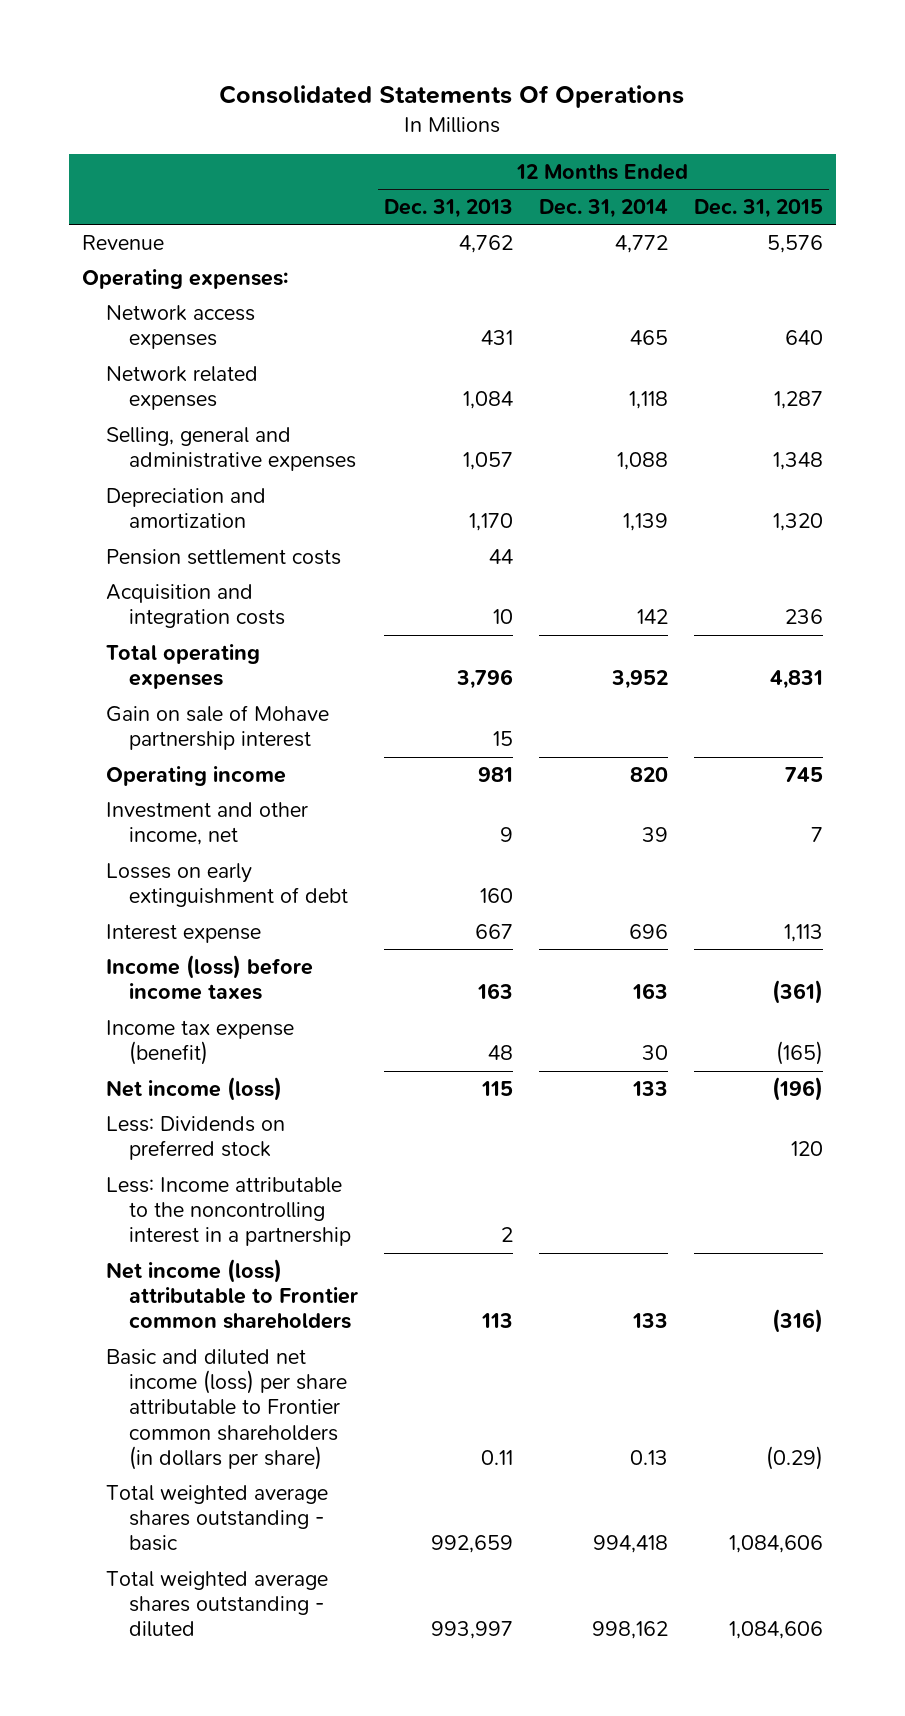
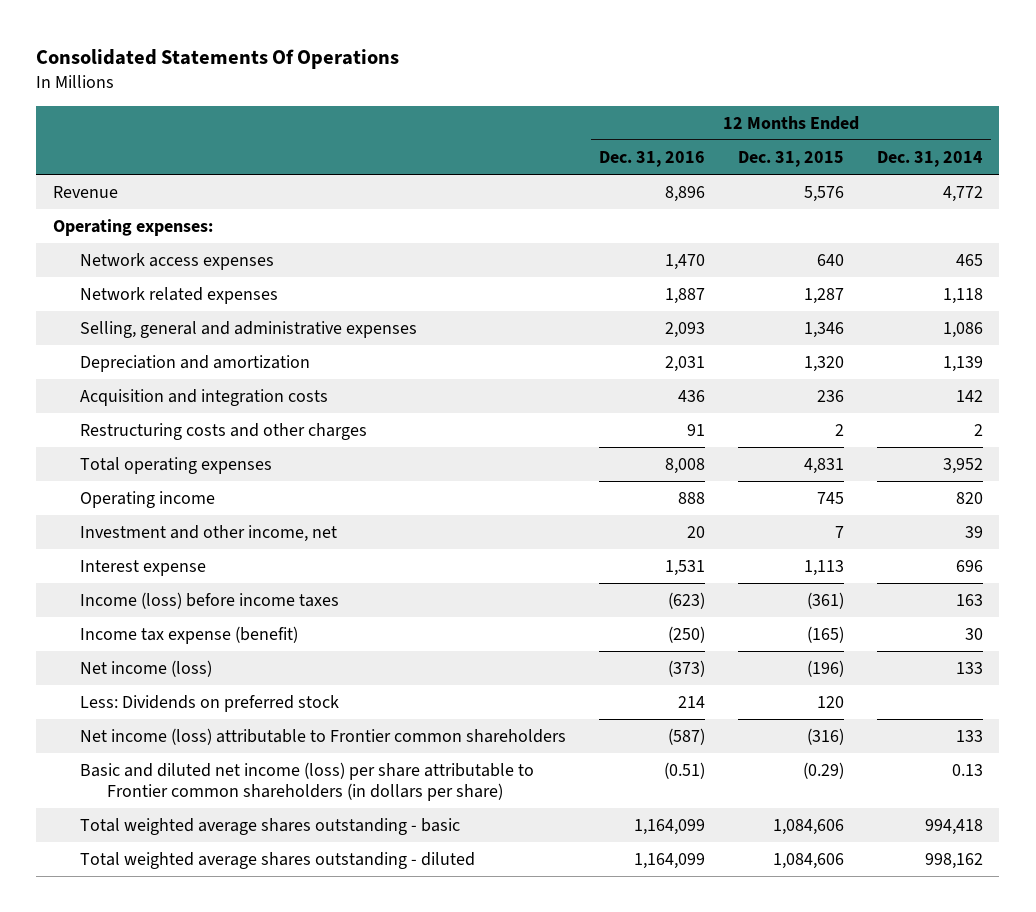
- | 12 Months Ended Dec. 31, 2013 | 12 Months Ended Dec. 31, 2014 | 12 Months Ended Dec. 31, 2015
+ | 12 Months Ended Dec. 31, 2016 | 12 Months Ended Dec. 31, 2015 | 12 Months Ended Dec. 31, 2014
- Selling, general and administrative expenses | 1,057 | 1,088 | 1,348
+ Selling, general and administrative expenses | 2,093 | 1,346 | 1,086
- Pension settlement costs | 44 | |
+ Restructuring costs and other charges | 91 | 2 | 2
- Gain on sale of Mohave partnership interest | 15 | |
- Losses on early extinguishment of debt | 160 | |
- Less: Income attributable to the noncontrolling interest in a partnership | 2 | |

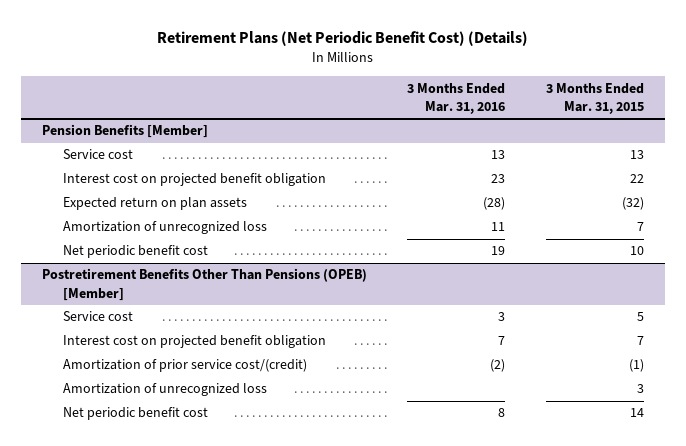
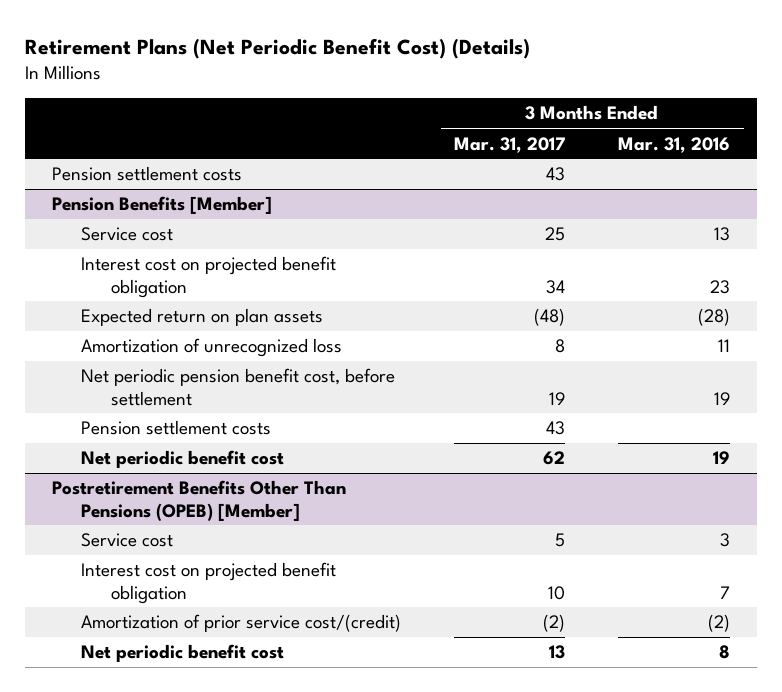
- | 3 Months Ended Mar. 31, 2016 | 3 Months Ended Mar. 31, 2015
+ | 3 Months Ended Mar. 31, 2017 | 3 Months Ended Mar. 31, 2016
+ Pension settlement costs | 43 |
@ Pension Benefits [Member]
+ Net periodic pension benefit cost, before settlement | 19 | 19
+ Pension settlement costs | 43 |
@ Postretirement Benefits Other Than Pensions (OPEB) [Member]
- Amortization of unrecognized loss | | 3

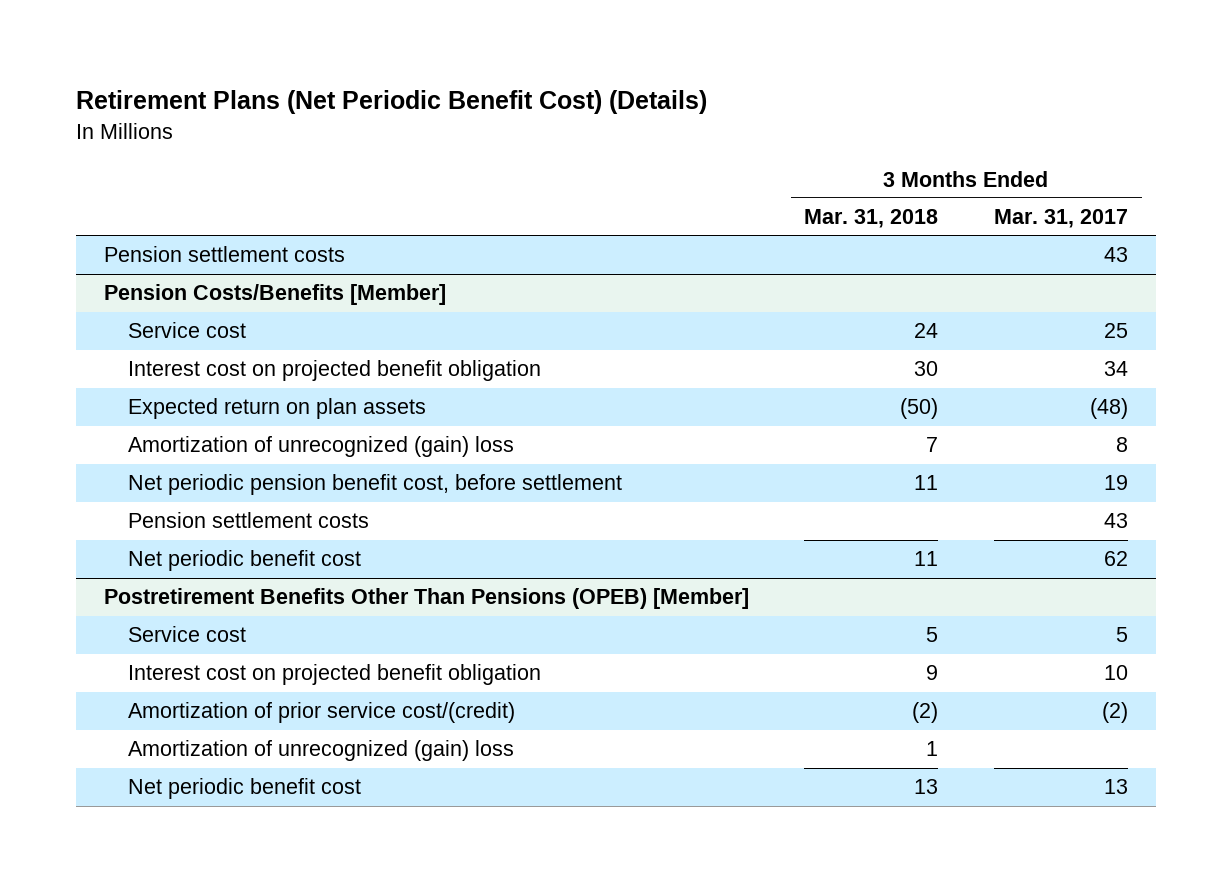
- | 3 Months Ended Mar. 31, 2017 | 3 Months Ended Mar. 31, 2016
+ | 3 Months Ended Mar. 31, 2018 | 3 Months Ended Mar. 31, 2017
- Pension Benefits [Member]
+ Pension Costs/Benefits [Member]
- Amortization of unrecognized loss | 8 | 11
+ Amortization of unrecognized (gain) loss | 7 | 8
@ Postretirement Benefits Other Than Pensions (OPEB) [Member]
+ Amortization of unrecognized (gain) loss | 1 |

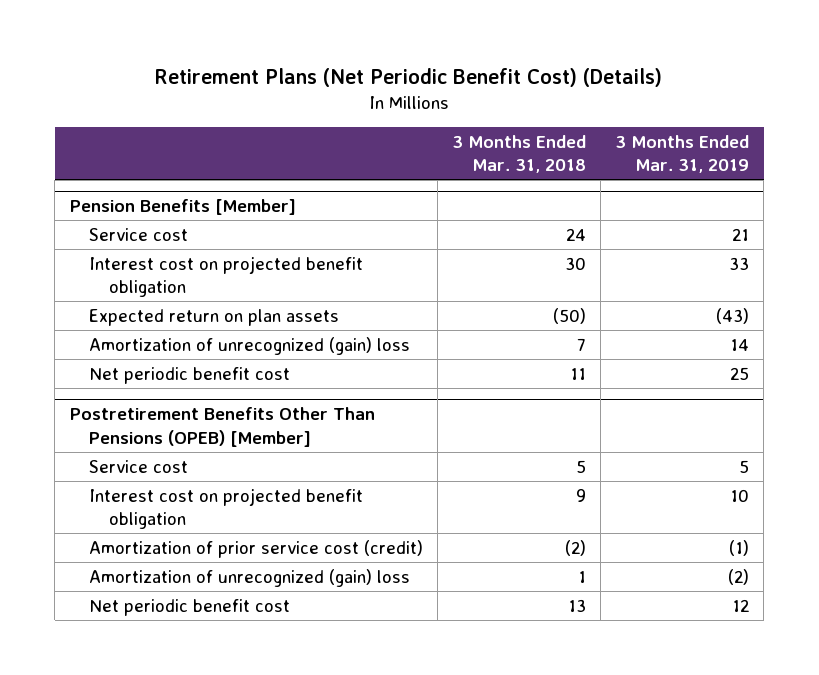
- | 3 Months Ended Mar. 31, 2018 | 3 Months Ended Mar. 31, 2017
+ | 3 Months Ended Mar. 31, 2018 | 3 Months Ended Mar. 31, 2019
- Pension settlement costs | | 43
- Pension Costs/Benefits [Member]
+ Pension Benefits [Member]
- Net periodic pension benefit cost, before settlement | 11 | 19
- Pension settlement costs | | 43
@ Postretirement Benefits Other Than Pensions (OPEB) [Member]
- Amortization of prior service cost/(credit) | (2) | (2)
+ Amortization of prior service cost (credit) | (2) | (1)

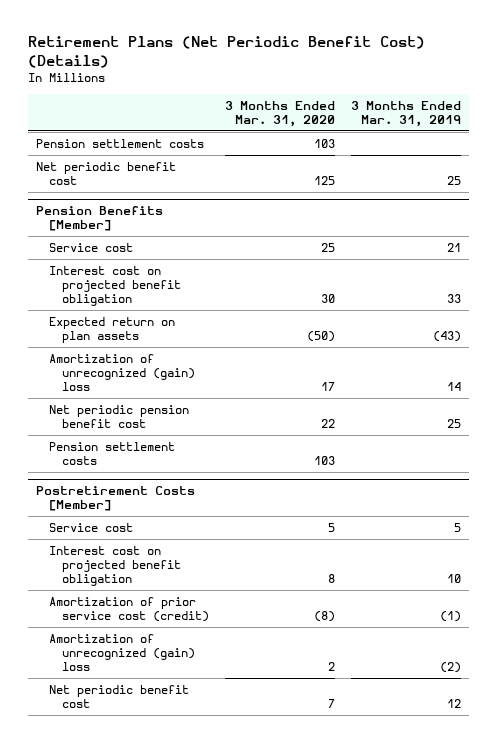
- | 3 Months Ended Mar. 31, 2018 | 3 Months Ended Mar. 31, 2019
+ | 3 Months Ended Mar. 31, 2020 | 3 Months Ended Mar. 31, 2019
+ Pension settlement costs | 103 |
+ Net periodic benefit cost | 125 | 25
@ Pension Benefits [Member]
- Net periodic benefit cost | 11 | 25
- Postretirement Benefits Other Than Pensions (OPEB) [Member]
@ Pension Benefits [Member]
+ Net periodic pension benefit cost | 22 | 25
+ Pension settlement costs | 103 |
+ Postretirement Costs [Member]

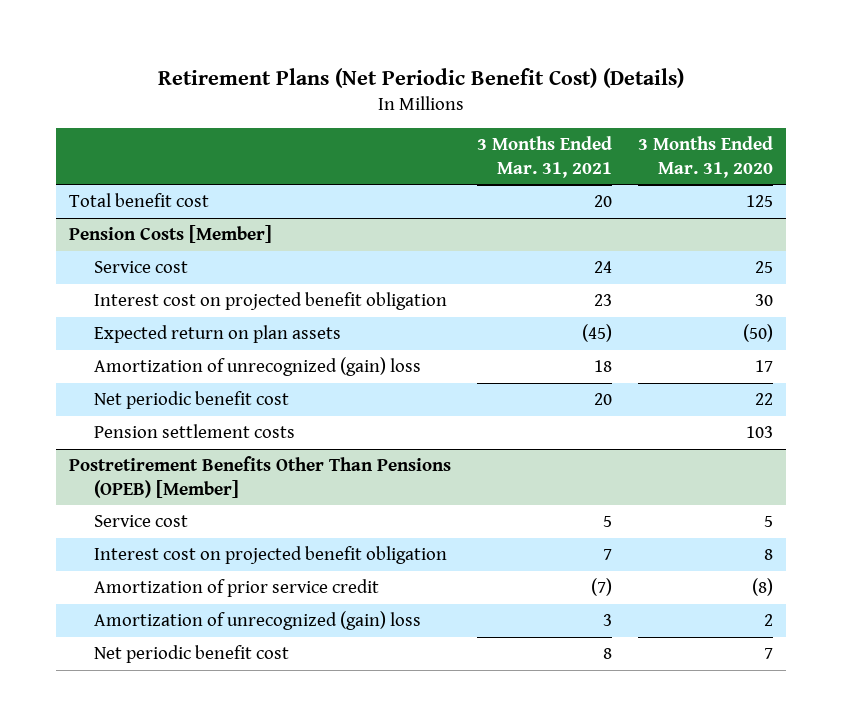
- | 3 Months Ended Mar. 31, 2020 | 3 Months Ended Mar. 31, 2019
+ | 3 Months Ended Mar. 31, 2021 | 3 Months Ended Mar. 31, 2020
- Pension settlement costs | 103 |
- Net periodic benefit cost | 125 | 25
- Pension Benefits [Member]
+ Total benefit cost | 20 | 125
+ Pension Costs [Member]
- Net periodic pension benefit cost | 22 | 25
+ Net periodic benefit cost | 20 | 22
- Postretirement Costs [Member]
+ Postretirement Benefits Other Than Pensions (OPEB) [Member]
- Amortization of prior service cost (credit) | (8) | (1)
+ Amortization of prior service credit | (7) | (8)

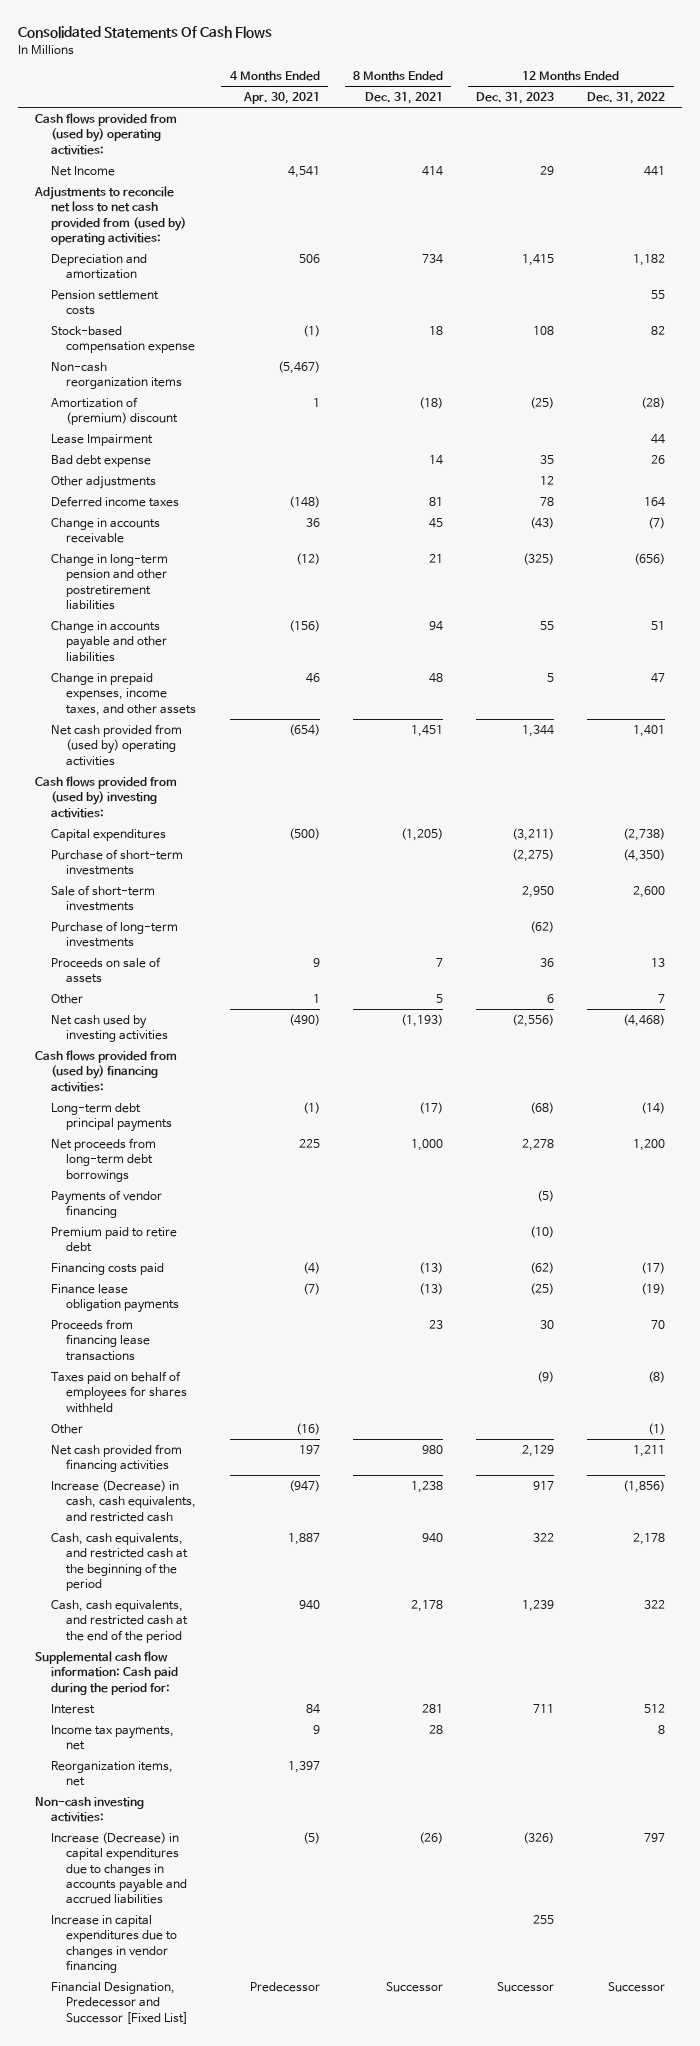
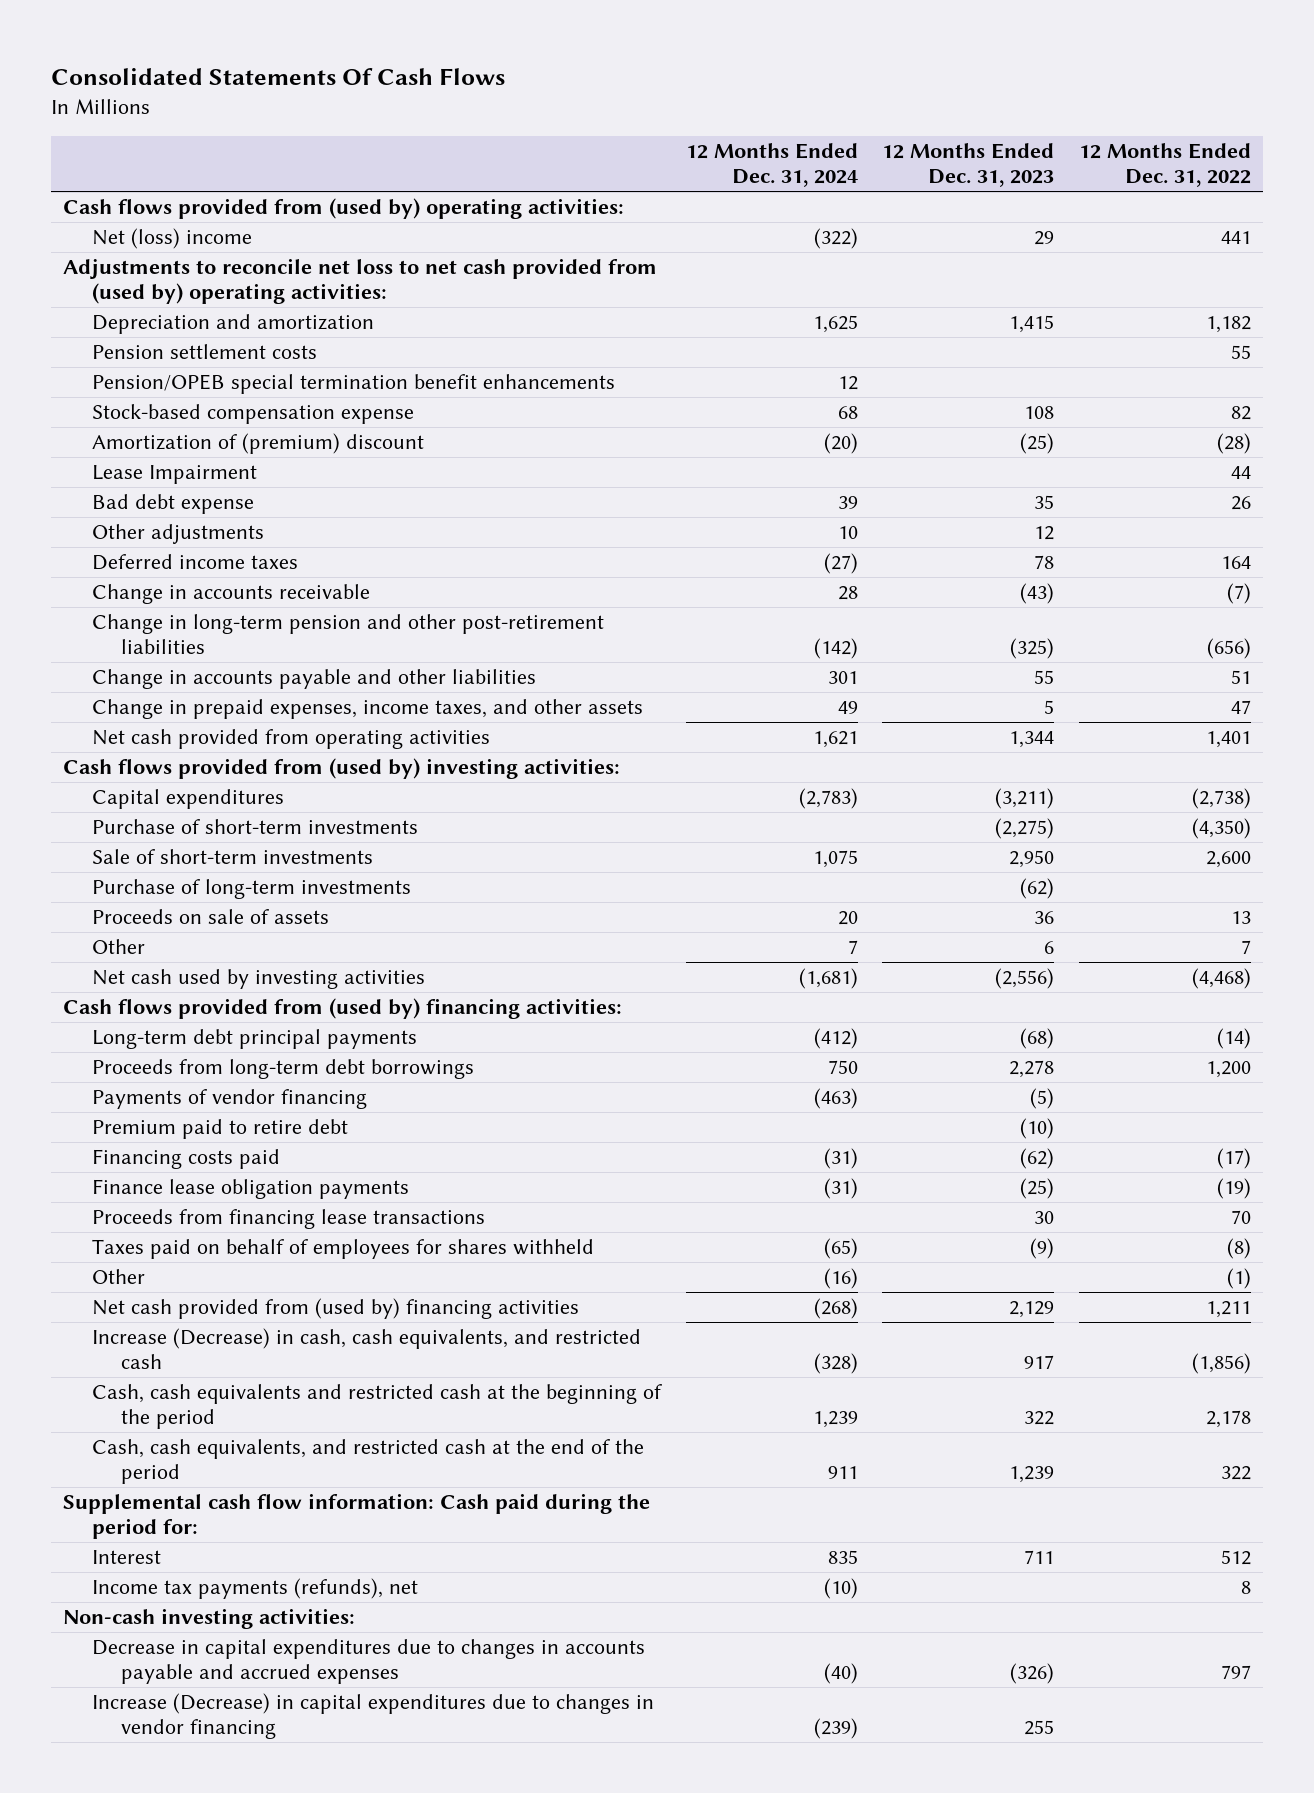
- | 4 Months Ended Apr. 30, 2021 | 8 Months Ended Dec. 31, 2021 | 12 Months Ended Dec. 31, 2023 | 12 Months Ended Dec. 31, 2022
+ | 12 Months Ended Dec. 31, 2024 | 12 Months Ended Dec. 31, 2023 | 12 Months Ended Dec. 31, 2022
- Net Income | 4,541 | 414 | 29 | 441
+ Net (loss) income | (322) | 29 | 441
+ Pension/OPEB special termination benefit enhancements | 12 | |
- Non-cash reorganization items | (5,467) | | |
- Change in long-term pension and other postretirement liabilities | (12) | 21 | (325) | (656)
+ Change in long-term pension and other post-retirement liabilities | (142) | (325) | (656)
- Net cash provided from (used by) operating activities | (654) | 1,451 | 1,344 | 1,401
+ Net cash provided from operating activities | 1,621 | 1,344 | 1,401
- Net proceeds from long-term debt borrowings | 225 | 1,000 | 2,278 | 1,200
+ Proceeds from long-term debt borrowings | 750 | 2,278 | 1,200
- Net cash provided from financing activities | 197 | 980 | 2,129 | 1,211
+ Net cash provided from (used by) financing activities | (268) | 2,129 | 1,211
- Cash, cash equivalents, and restricted cash at the beginning of the period | 1,887 | 940 | 322 | 2,178
+ Cash, cash equivalents and restricted cash at the beginning of the period | 1,239 | 322 | 2,178
- Income tax payments, net | 9 | 28 | | 8
- Reorganization items, net | 1,397 | | |
+ Income tax payments (refunds), net | (10) | | 8
- Increase (Decrease) in capital expenditures due to changes in accounts payable and accrued liabilities | (5) | (26) | (326) | 797
- Increase in capital expenditures due to changes in vendor financing | | | 255 |
- Financial Designation, Predecessor and Successor [Fixed List] | Predecessor | Successor | Successor | Successor
+ Decrease in capital expenditures due to changes in accounts payable and accrued expenses | (40) | (326) | 797
+ Increase (Decrease) in capital expenditures due to changes in vendor financing | (239) | 255 |

